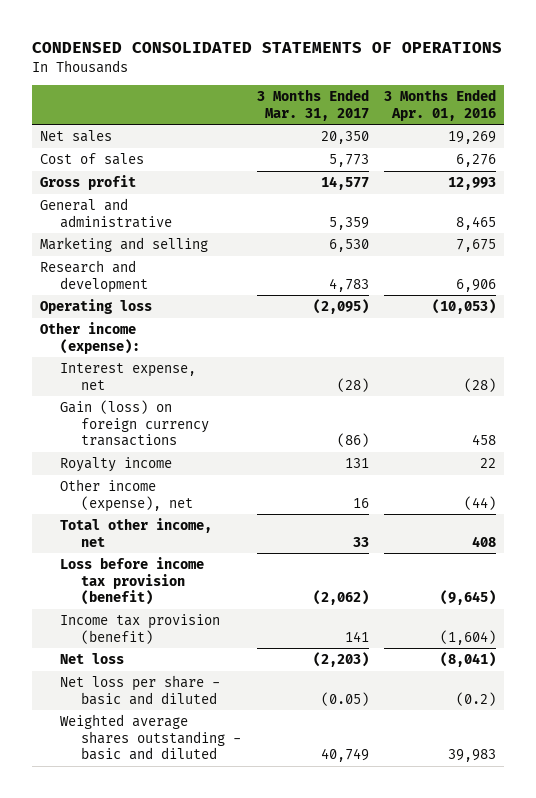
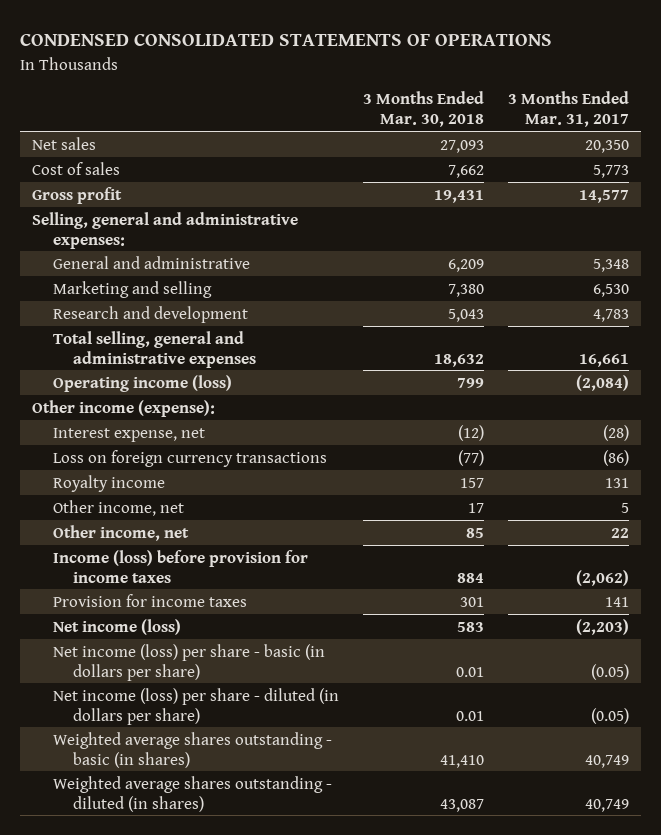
- | 3 Months Ended Mar. 31, 2017 | 3 Months Ended Apr. 01, 2016
+ | 3 Months Ended Mar. 30, 2018 | 3 Months Ended Mar. 31, 2017
- General and administrative | 5,359 | 8,465
+ Selling, general and administrative expenses:
+ General and administrative | 6,209 | 5,348
- Operating loss | (2,095) | (10,053)
+ Total selling, general and administrative expenses | 18,632 | 16,661
+ Operating income (loss) | 799 | (2,084)
- Gain (loss) on foreign currency transactions | (86) | 458
+ Loss on foreign currency transactions | (77) | (86)
- Other income (expense), net | 16 | (44)
- Total other income, net | 33 | 408
- Loss before income tax provision (benefit) | (2,062) | (9,645)
- Income tax provision (benefit) | 141 | (1,604)
- Net loss | (2,203) | (8,041)
- Net loss per share - basic and diluted | (0.05) | (0.2)
- Weighted average shares outstanding - basic and diluted | 40,749 | 39,983
+ Other income, net | 17 | 5
+ Other income, net | 85 | 22
+ Income (loss) before provision for income taxes | 884 | (2,062)
+ Provision for income taxes | 301 | 141
+ Net income (loss) | 583 | (2,203)
+ Net income (loss) per share - basic (in dollars per share) | 0.01 | (0.05)
+ Net income (loss) per share - diluted (in dollars per share) | 0.01 | (0.05)
+ Weighted average shares outstanding - basic (in shares) | 41,410 | 40,749
+ Weighted average shares outstanding - diluted (in shares) | 43,087 | 40,749

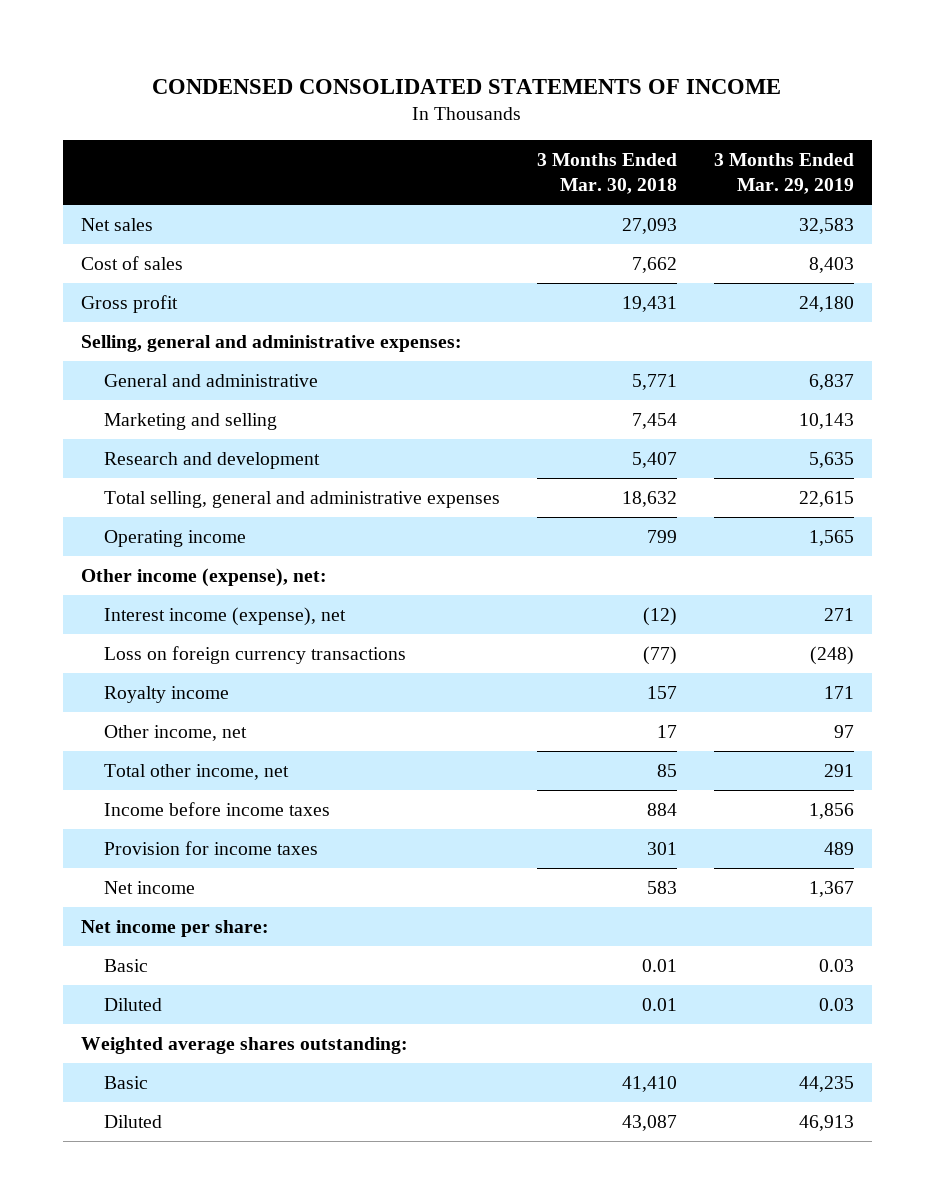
- CONDENSED CONSOLIDATED STATEMENTS OF OPERATIONS
+ CONDENSED CONSOLIDATED STATEMENTS OF INCOME
- | 3 Months Ended Mar. 30, 2018 | 3 Months Ended Mar. 31, 2017
+ | 3 Months Ended Mar. 30, 2018 | 3 Months Ended Mar. 29, 2019
- General and administrative | 6,209 | 5,348
- Marketing and selling | 7,380 | 6,530
- Research and development | 5,043 | 4,783
+ General and administrative | 5,771 | 6,837
+ Marketing and selling | 7,454 | 10,143
+ Research and development | 5,407 | 5,635
- Operating income (loss) | 799 | (2,084)
- Other income (expense):
- Interest expense, net | (12) | (28)
+ Operating income | 799 | 1,565
+ Other income (expense), net:
+ Interest income (expense), net | (12) | 271
- Other income, net | 85 | 22
- Income (loss) before provision for income taxes | 884 | (2,062)
+ Total other income, net | 85 | 291
+ Income before income taxes | 884 | 1,856
- Net income (loss) | 583 | (2,203)
- Net income (loss) per share - basic (in dollars per share) | 0.01 | (0.05)
- Net income (loss) per share - diluted (in dollars per share) | 0.01 | (0.05)
- Weighted average shares outstanding - basic (in shares) | 41,410 | 40,749
- Weighted average shares outstanding - diluted (in shares) | 43,087 | 40,749
+ Net income | 583 | 1,367
+ Net income per share:
+ Basic | 0.01 | 0.03
+ Diluted | 0.01 | 0.03
+ Weighted average shares outstanding:
+ Basic | 41,410 | 44,235
+ Diluted | 43,087 | 46,913

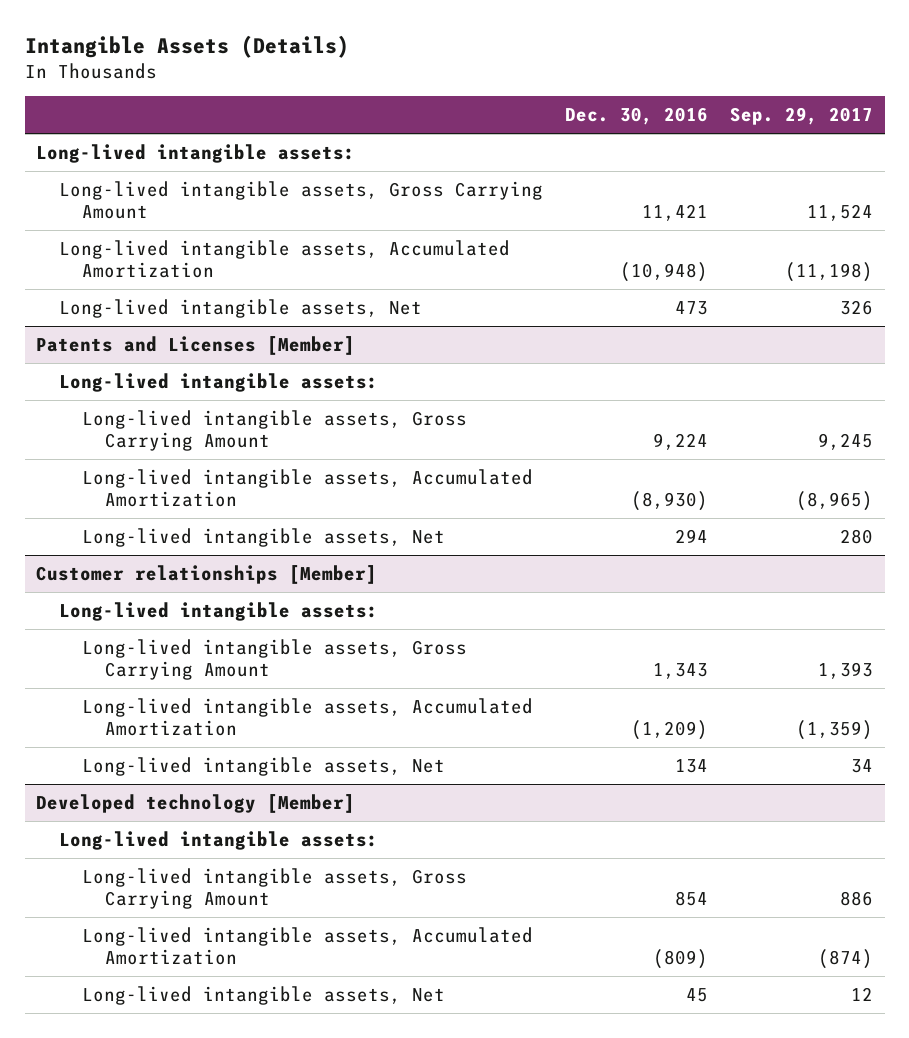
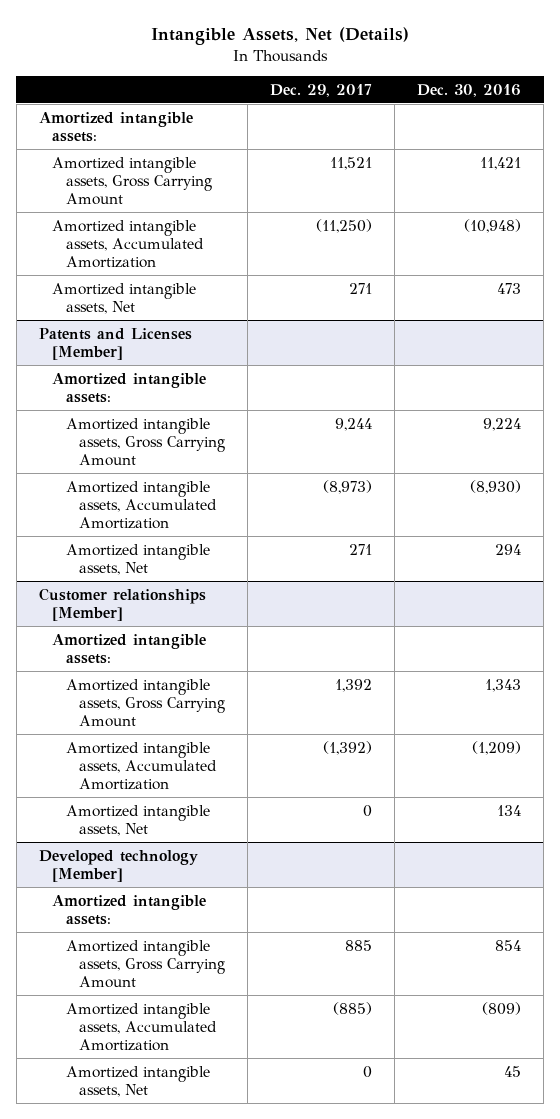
- Intangible Assets (Details)
+ Intangible Assets, Net (Details)
- | Dec. 30, 2016 | Sep. 29, 2017
+ | Dec. 29, 2017 | Dec. 30, 2016
- Long-lived intangible assets:
- Long-lived intangible assets, Gross Carrying Amount | 11,421 | 11,524
- Long-lived intangible assets, Accumulated Amortization | (10,948) | (11,198)
- Long-lived intangible assets, Net | 473 | 326
+ Amortized intangible assets:
+ Amortized intangible assets, Gross Carrying Amount | 11,521 | 11,421
+ Amortized intangible assets, Accumulated Amortization | (11,250) | (10,948)
+ Amortized intangible assets, Net | 271 | 473
@ Patents and Licenses [Member]
- Long-lived intangible assets:
- Long-lived intangible assets, Gross Carrying Amount | 9,224 | 9,245
- Long-lived intangible assets, Accumulated Amortization | (8,930) | (8,965)
- Long-lived intangible assets, Net | 294 | 280
+ Amortized intangible assets:
+ Amortized intangible assets, Gross Carrying Amount | 9,244 | 9,224
+ Amortized intangible assets, Accumulated Amortization | (8,973) | (8,930)
+ Amortized intangible assets, Net | 271 | 294
@ Customer relationships [Member]
- Long-lived intangible assets:
- Long-lived intangible assets, Gross Carrying Amount | 1,343 | 1,393
- Long-lived intangible assets, Accumulated Amortization | (1,209) | (1,359)
- Long-lived intangible assets, Net | 134 | 34
+ Amortized intangible assets:
+ Amortized intangible assets, Gross Carrying Amount | 1,392 | 1,343
+ Amortized intangible assets, Accumulated Amortization | (1,392) | (1,209)
+ Amortized intangible assets, Net | 0 | 134
@ Developed technology [Member]
- Long-lived intangible assets:
- Long-lived intangible assets, Gross Carrying Amount | 854 | 886
- Long-lived intangible assets, Accumulated Amortization | (809) | (874)
- Long-lived intangible assets, Net | 45 | 12
+ Amortized intangible assets:
+ Amortized intangible assets, Gross Carrying Amount | 885 | 854
+ Amortized intangible assets, Accumulated Amortization | (885) | (809)
+ Amortized intangible assets, Net | 0 | 45

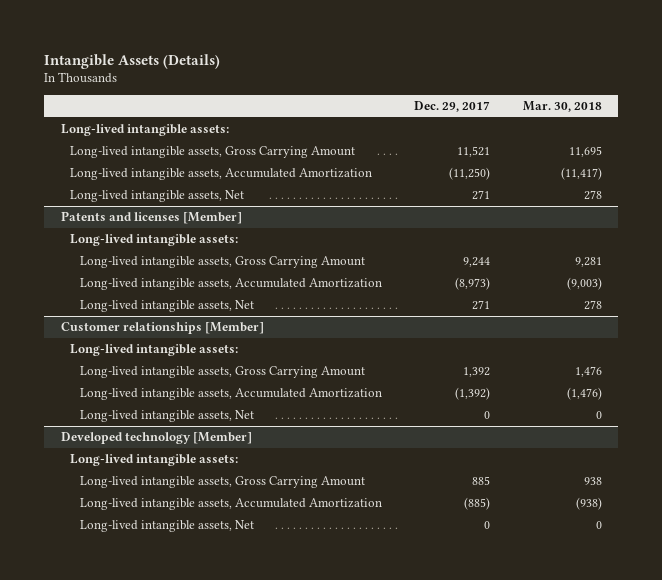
- Intangible Assets, Net (Details)
+ Intangible Assets (Details)
- | Dec. 29, 2017 | Dec. 30, 2016
+ | Dec. 29, 2017 | Mar. 30, 2018
- Amortized intangible assets:
- Amortized intangible assets, Gross Carrying Amount | 11,521 | 11,421
- Amortized intangible assets, Accumulated Amortization | (11,250) | (10,948)
- Amortized intangible assets, Net | 271 | 473
- Patents and Licenses [Member]
- Amortized intangible assets:
- Amortized intangible assets, Gross Carrying Amount | 9,244 | 9,224
- Amortized intangible assets, Accumulated Amortization | (8,973) | (8,930)
- Amortized intangible assets, Net | 271 | 294
+ Long-lived intangible assets:
+ Long-lived intangible assets, Gross Carrying Amount | 11,521 | 11,695
+ Long-lived intangible assets, Accumulated Amortization | (11,250) | (11,417)
+ Long-lived intangible assets, Net | 271 | 278
+ Patents and licenses [Member]
+ Long-lived intangible assets:
+ Long-lived intangible assets, Gross Carrying Amount | 9,244 | 9,281
+ Long-lived intangible assets, Accumulated Amortization | (8,973) | (9,003)
+ Long-lived intangible assets, Net | 271 | 278
@ Customer relationships [Member]
- Amortized intangible assets:
- Amortized intangible assets, Gross Carrying Amount | 1,392 | 1,343
- Amortized intangible assets, Accumulated Amortization | (1,392) | (1,209)
- Amortized intangible assets, Net | 0 | 134
+ Long-lived intangible assets:
+ Long-lived intangible assets, Gross Carrying Amount | 1,392 | 1,476
+ Long-lived intangible assets, Accumulated Amortization | (1,392) | (1,476)
+ Long-lived intangible assets, Net | 0 | 0
@ Developed technology [Member]
- Amortized intangible assets:
- Amortized intangible assets, Gross Carrying Amount | 885 | 854
- Amortized intangible assets, Accumulated Amortization | (885) | (809)
- Amortized intangible assets, Net | 0 | 45
+ Long-lived intangible assets:
+ Long-lived intangible assets, Gross Carrying Amount | 885 | 938
+ Long-lived intangible assets, Accumulated Amortization | (885) | (938)
+ Long-lived intangible assets, Net | 0 | 0

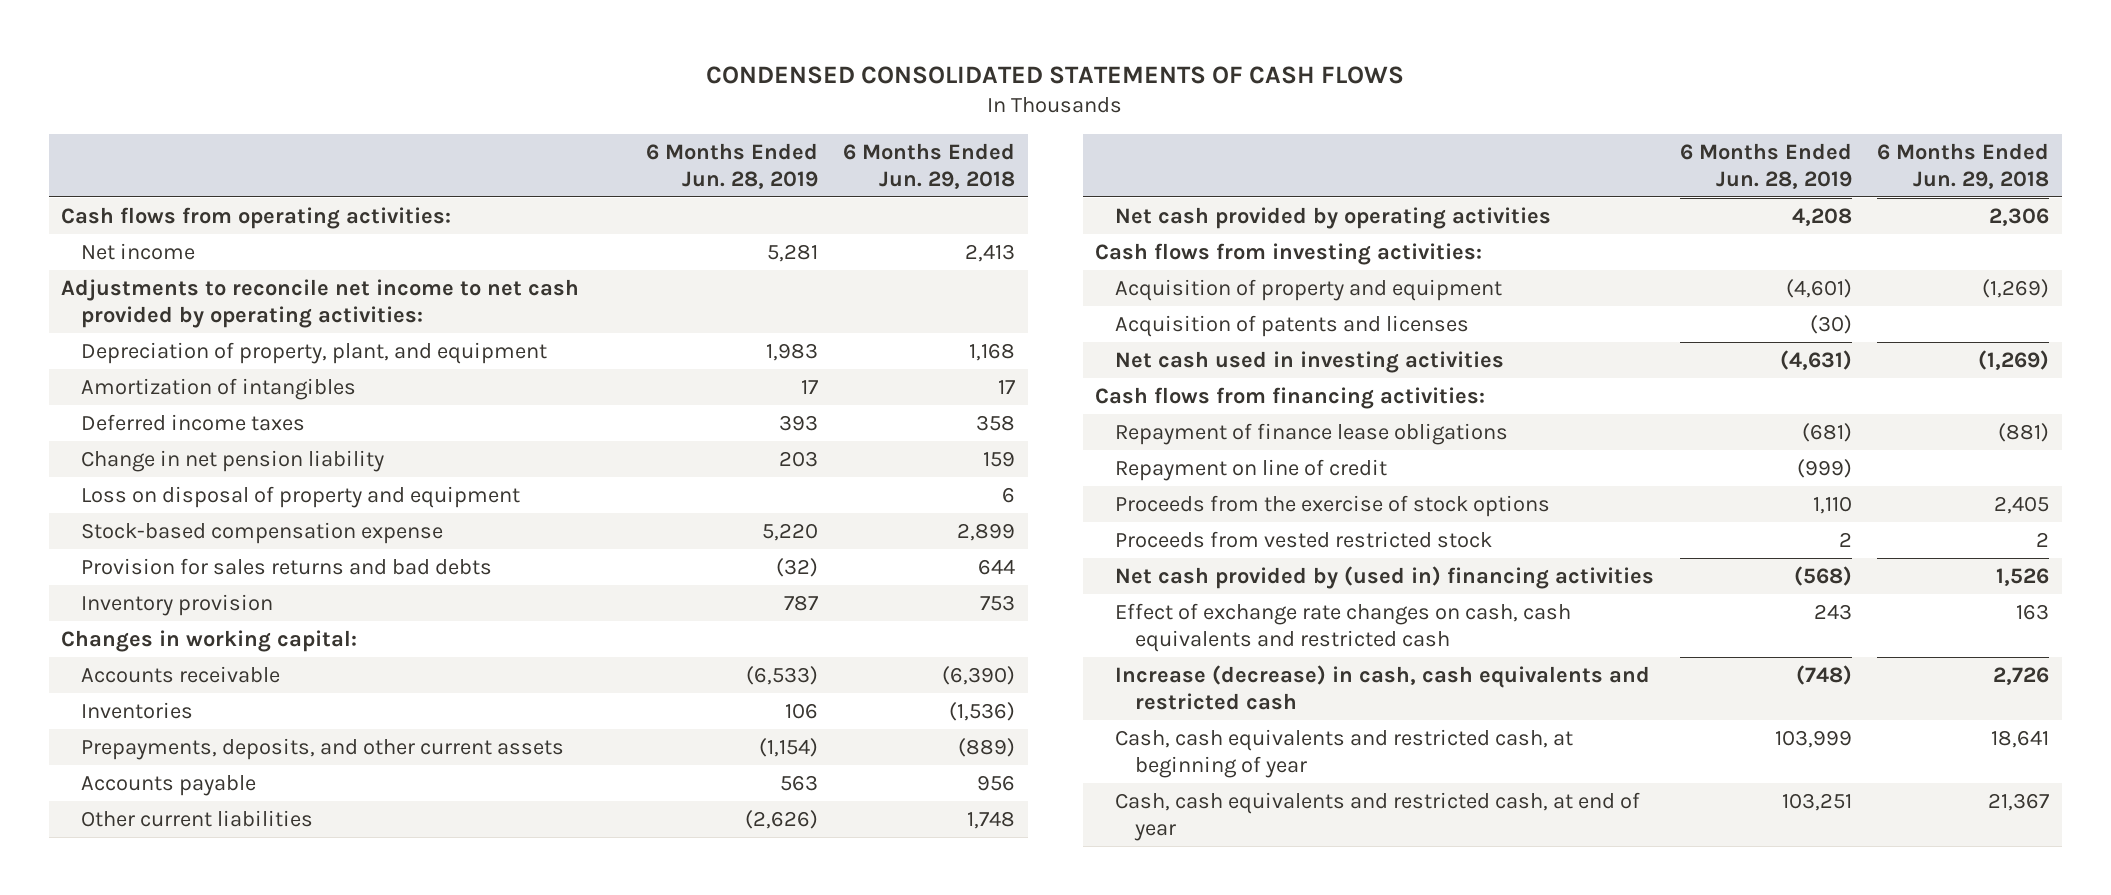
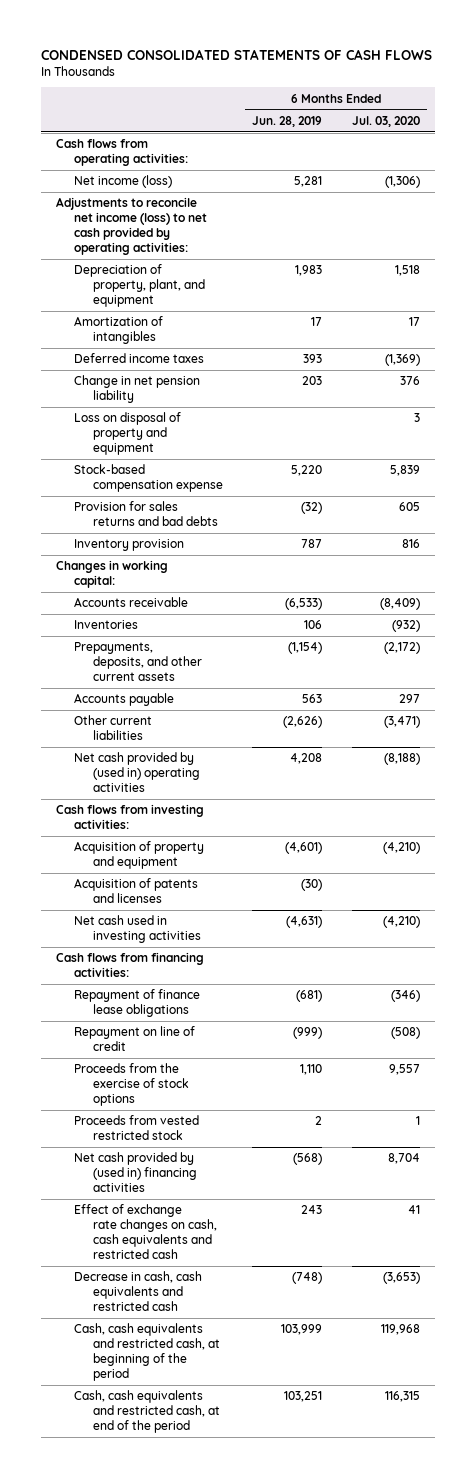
- | 6 Months Ended Jun. 28, 2019 | 6 Months Ended Jun. 29, 2018
+ | 6 Months Ended Jun. 28, 2019 | 6 Months Ended Jul. 03, 2020
- Net income | 5,281 | 2,413
- Adjustments to reconcile net income to net cash provided by operating activities:
+ Net income (loss) | 5,281 | (1,306)
+ Adjustments to reconcile net income (loss) to net cash provided by operating activities:
- Net cash provided by operating activities | 4,208 | 2,306
+ Net cash provided by (used in) operating activities | 4,208 | (8,188)
- Increase (decrease) in cash, cash equivalents and restricted cash | (748) | 2,726
- Cash, cash equivalents and restricted cash, at beginning of year | 103,999 | 18,641
- Cash, cash equivalents and restricted cash, at end of year | 103,251 | 21,367
+ Decrease in cash, cash equivalents and restricted cash | (748) | (3,653)
+ Cash, cash equivalents and restricted cash, at beginning of the period | 103,999 | 119,968
+ Cash, cash equivalents and restricted cash, at end of the period | 103,251 | 116,315

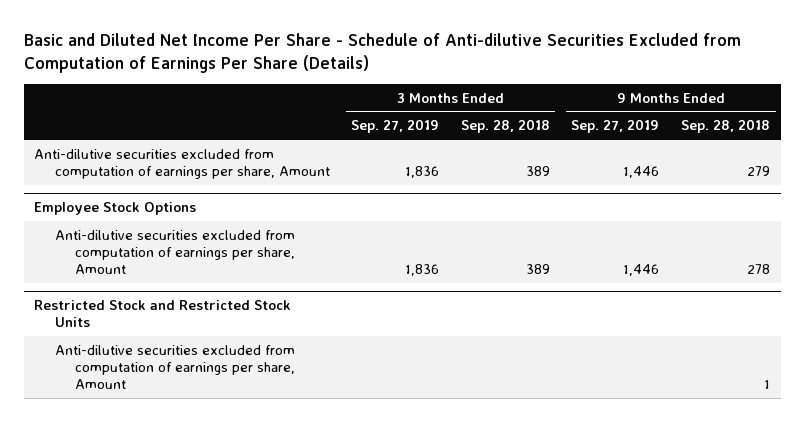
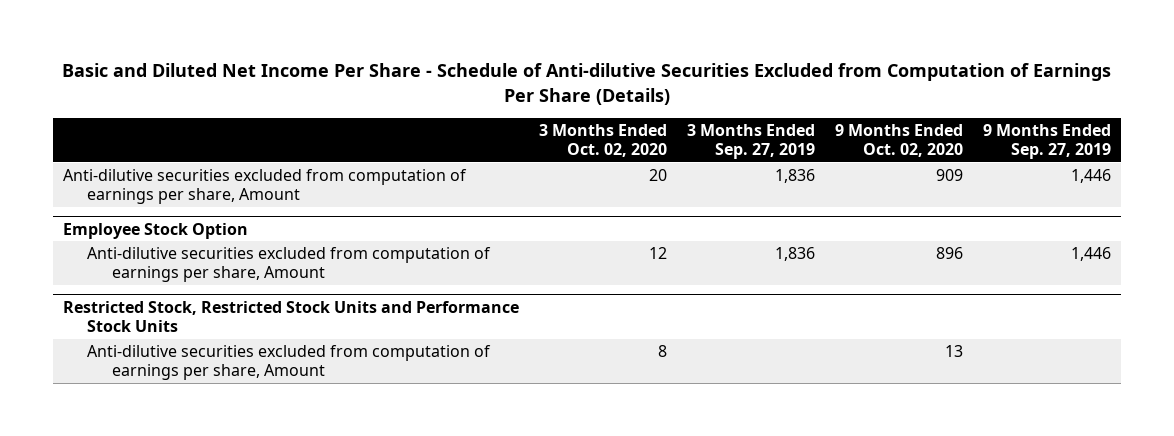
- | 3 Months Ended Sep. 27, 2019 | 3 Months Ended Sep. 28, 2018 | 9 Months Ended Sep. 27, 2019 | 9 Months Ended Sep. 28, 2018
+ | 3 Months Ended Oct. 02, 2020 | 3 Months Ended Sep. 27, 2019 | 9 Months Ended Oct. 02, 2020 | 9 Months Ended Sep. 27, 2019
- Employee Stock Options
+ Employee Stock Option
- Restricted Stock and Restricted Stock Units
+ Restricted Stock, Restricted Stock Units and Performance Stock Units

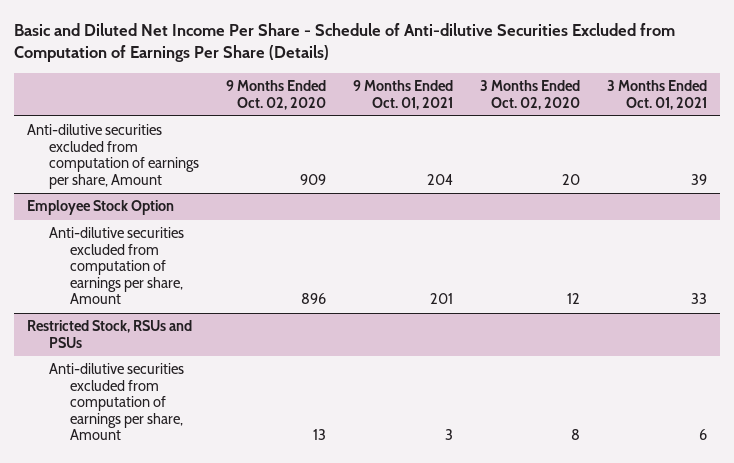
- | 3 Months Ended Oct. 02, 2020 | 3 Months Ended Sep. 27, 2019 | 9 Months Ended Oct. 02, 2020 | 9 Months Ended Sep. 27, 2019
+ | 9 Months Ended Oct. 02, 2020 | 9 Months Ended Oct. 01, 2021 | 3 Months Ended Oct. 02, 2020 | 3 Months Ended Oct. 01, 2021
- Restricted Stock, Restricted Stock Units and Performance Stock Units
+ Restricted Stock, RSUs and PSUs

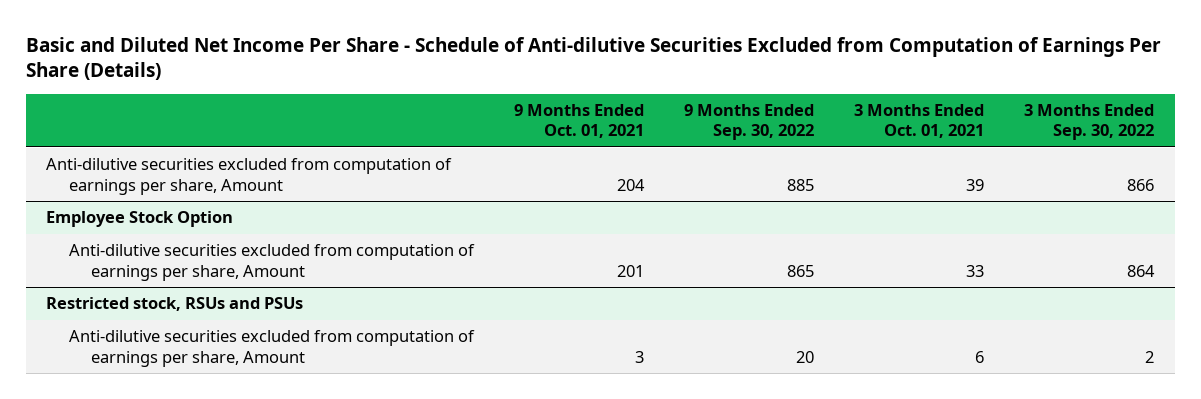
- | 9 Months Ended Oct. 02, 2020 | 9 Months Ended Oct. 01, 2021 | 3 Months Ended Oct. 02, 2020 | 3 Months Ended Oct. 01, 2021
+ | 9 Months Ended Oct. 01, 2021 | 9 Months Ended Sep. 30, 2022 | 3 Months Ended Oct. 01, 2021 | 3 Months Ended Sep. 30, 2022
- Restricted Stock, RSUs and PSUs
+ Restricted stock, RSUs and PSUs

